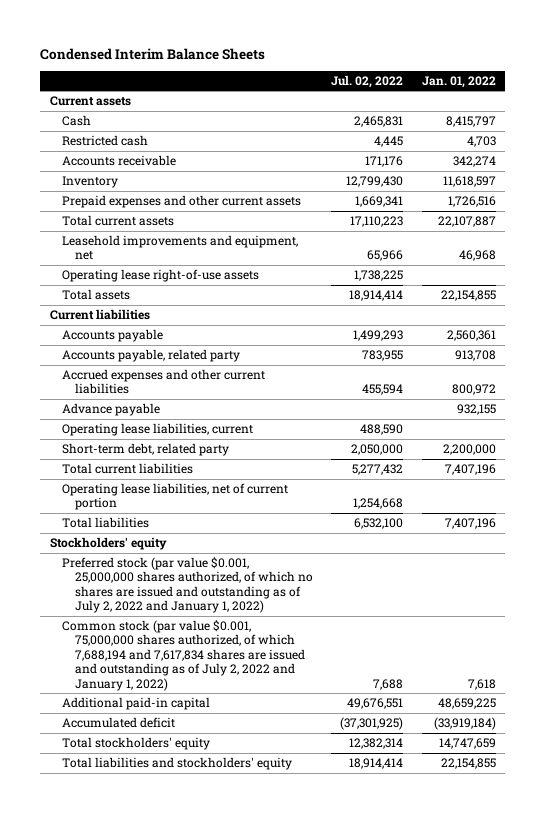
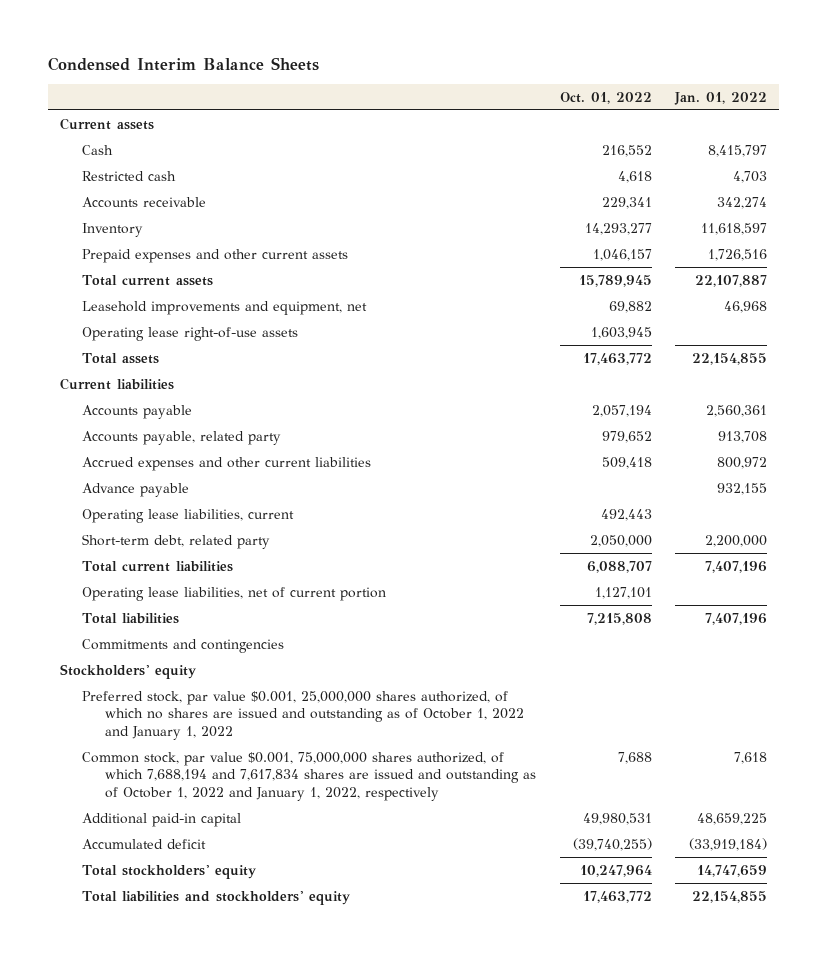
- | Jul. 02, 2022 | Jan. 01, 2022
+ | Oct. 01, 2022 | Jan. 01, 2022
+ Commitments and contingencies
- Preferred stock (par value $0.001, 25,000,000 shares authorized, of which no shares are issued and outstanding as of July 2, 2022 and January 1, 2022)
- Common stock (par value $0.001, 75,000,000 shares authorized, of which 7,688,194 and 7,617,834 shares are issued and outstanding as of July 2, 2022 and January 1, 2022) | 7,688 | 7,618
+ Preferred stock, par value $0.001, 25,000,000 shares authorized, of which no shares are issued and outstanding as of October 1, 2022 and January 1, 2022
+ Common stock, par value $0.001, 75,000,000 shares authorized, of which 7,688,194 and 7,617,834 shares are issued and outstanding as of October 1, 2022 and January 1, 2022, respectively | 7,688 | 7,618

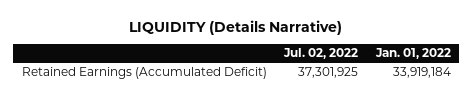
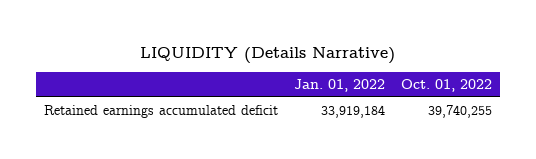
- | Jul. 02, 2022 | Jan. 01, 2022
+ | Jan. 01, 2022 | Oct. 01, 2022
- Retained Earnings (Accumulated Deficit) | 37,301,925 | 33,919,184
+ Retained earnings accumulated deficit | 33,919,184 | 39,740,255

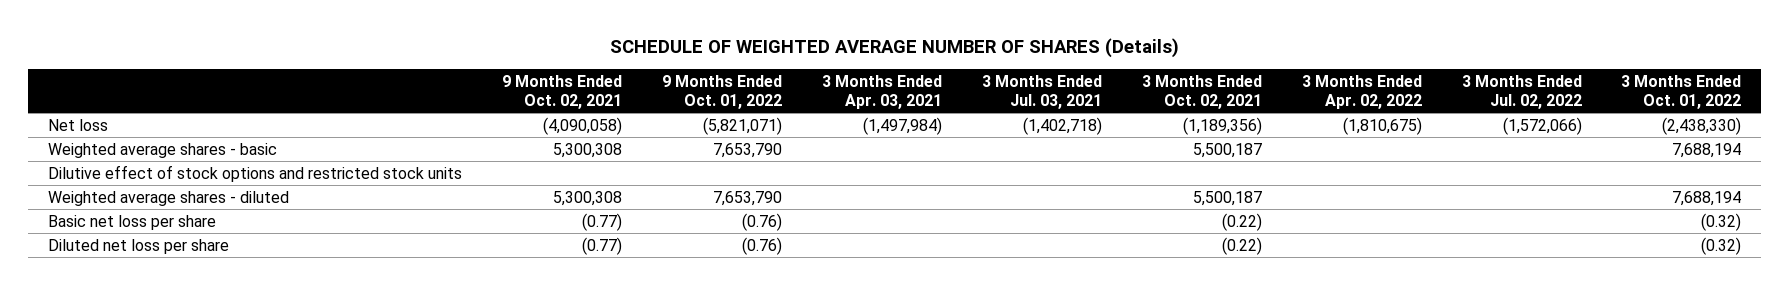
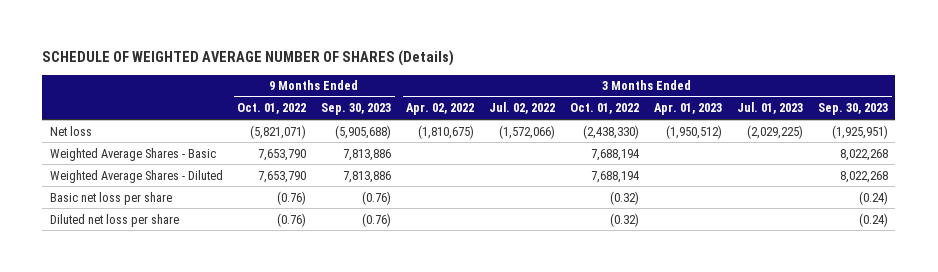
- | 9 Months Ended Oct. 02, 2021 | 9 Months Ended Oct. 01, 2022 | 3 Months Ended Apr. 03, 2021 | 3 Months Ended Jul. 03, 2021 | 3 Months Ended Oct. 02, 2021 | 3 Months Ended Apr. 02, 2022 | 3 Months Ended Jul. 02, 2022 | 3 Months Ended Oct. 01, 2022
+ | 9 Months Ended Oct. 01, 2022 | 9 Months Ended Sep. 30, 2023 | 3 Months Ended Apr. 02, 2022 | 3 Months Ended Jul. 02, 2022 | 3 Months Ended Oct. 01, 2022 | 3 Months Ended Apr. 01, 2023 | 3 Months Ended Jul. 01, 2023 | 3 Months Ended Sep. 30, 2023
- Weighted average shares - basic | 5,300,308 | 7,653,790 | | | 5,500,187 | | | 7,688,194
- Dilutive effect of stock options and restricted stock units
- Weighted average shares - diluted | 5,300,308 | 7,653,790 | | | 5,500,187 | | | 7,688,194
+ Weighted Average Shares - Basic | 7,653,790 | 7,813,886 | | | 7,688,194 | | | 8,022,268
+ Weighted Average Shares - Diluted | 7,653,790 | 7,813,886 | | | 7,688,194 | | | 8,022,268

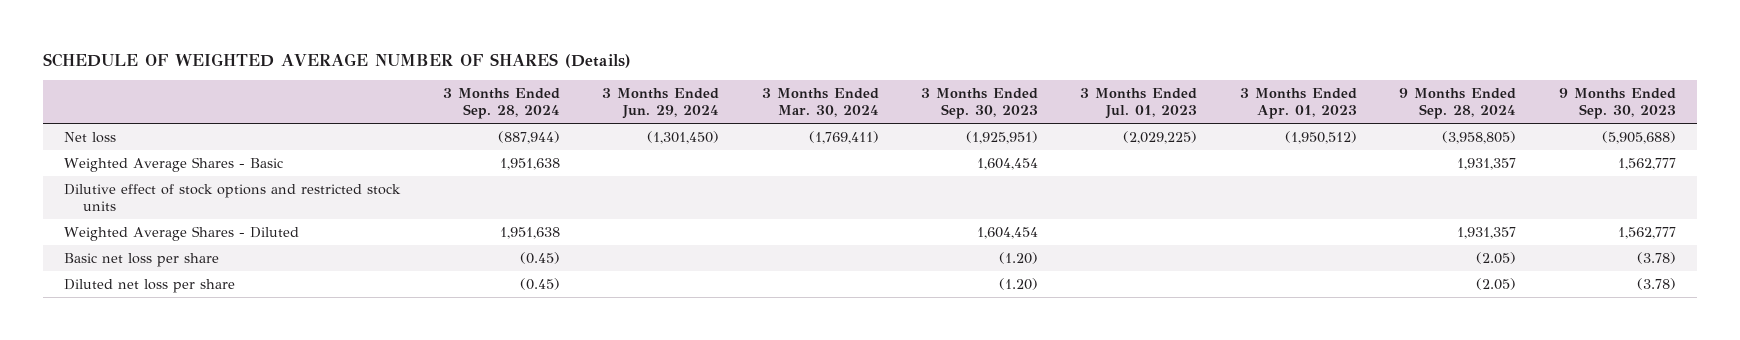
- | 9 Months Ended Oct. 01, 2022 | 9 Months Ended Sep. 30, 2023 | 3 Months Ended Apr. 02, 2022 | 3 Months Ended Jul. 02, 2022 | 3 Months Ended Oct. 01, 2022 | 3 Months Ended Apr. 01, 2023 | 3 Months Ended Jul. 01, 2023 | 3 Months Ended Sep. 30, 2023
+ | 3 Months Ended Sep. 28, 2024 | 3 Months Ended Jun. 29, 2024 | 3 Months Ended Mar. 30, 2024 | 3 Months Ended Sep. 30, 2023 | 3 Months Ended Jul. 01, 2023 | 3 Months Ended Apr. 01, 2023 | 9 Months Ended Sep. 28, 2024 | 9 Months Ended Sep. 30, 2023
- Weighted Average Shares - Basic | 7,653,790 | 7,813,886 | | | 7,688,194 | | | 8,022,268
- Weighted Average Shares - Diluted | 7,653,790 | 7,813,886 | | | 7,688,194 | | | 8,022,268
- Basic net loss per share | (0.76) | (0.76) | | | (0.32) | | | (0.24)
- Diluted net loss per share | (0.76) | (0.76) | | | (0.32) | | | (0.24)
+ Weighted Average Shares - Basic | 1,951,638 | | | 1,604,454 | | | 1,931,357 | 1,562,777
+ Dilutive effect of stock options and restricted stock units
+ Weighted Average Shares - Diluted | 1,951,638 | | | 1,604,454 | | | 1,931,357 | 1,562,777
+ Basic net loss per share | (0.45) | | | (1.20) | | | (2.05) | (3.78)
+ Diluted net loss per share | (0.45) | | | (1.20) | | | (2.05) | (3.78)

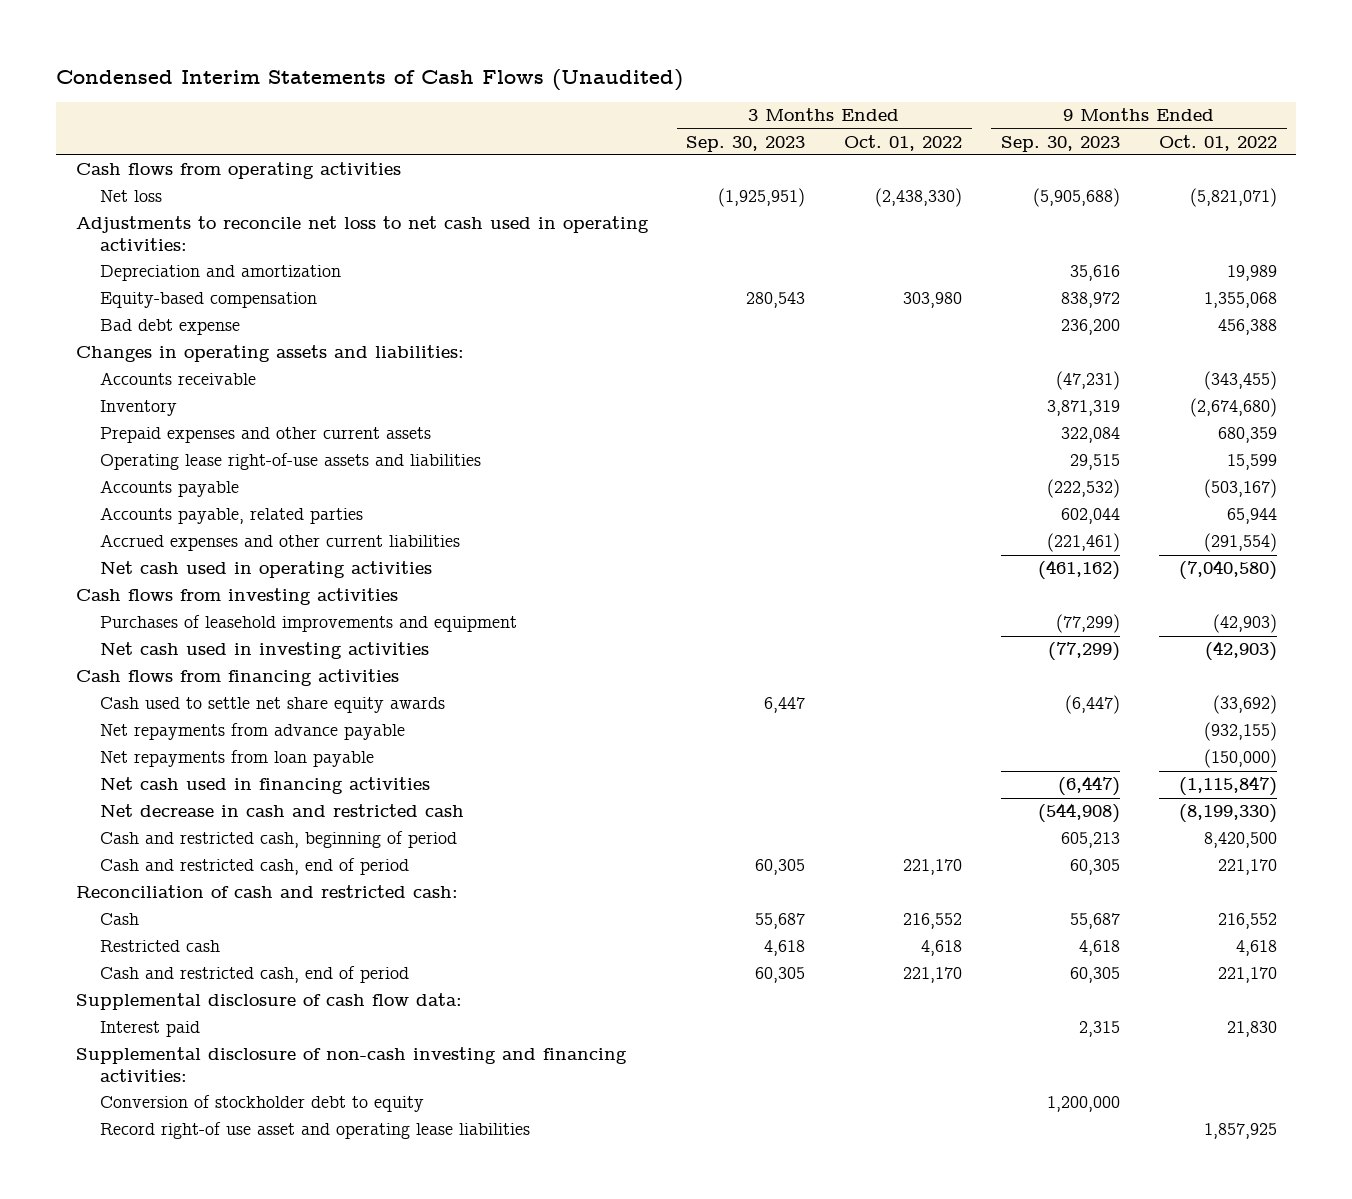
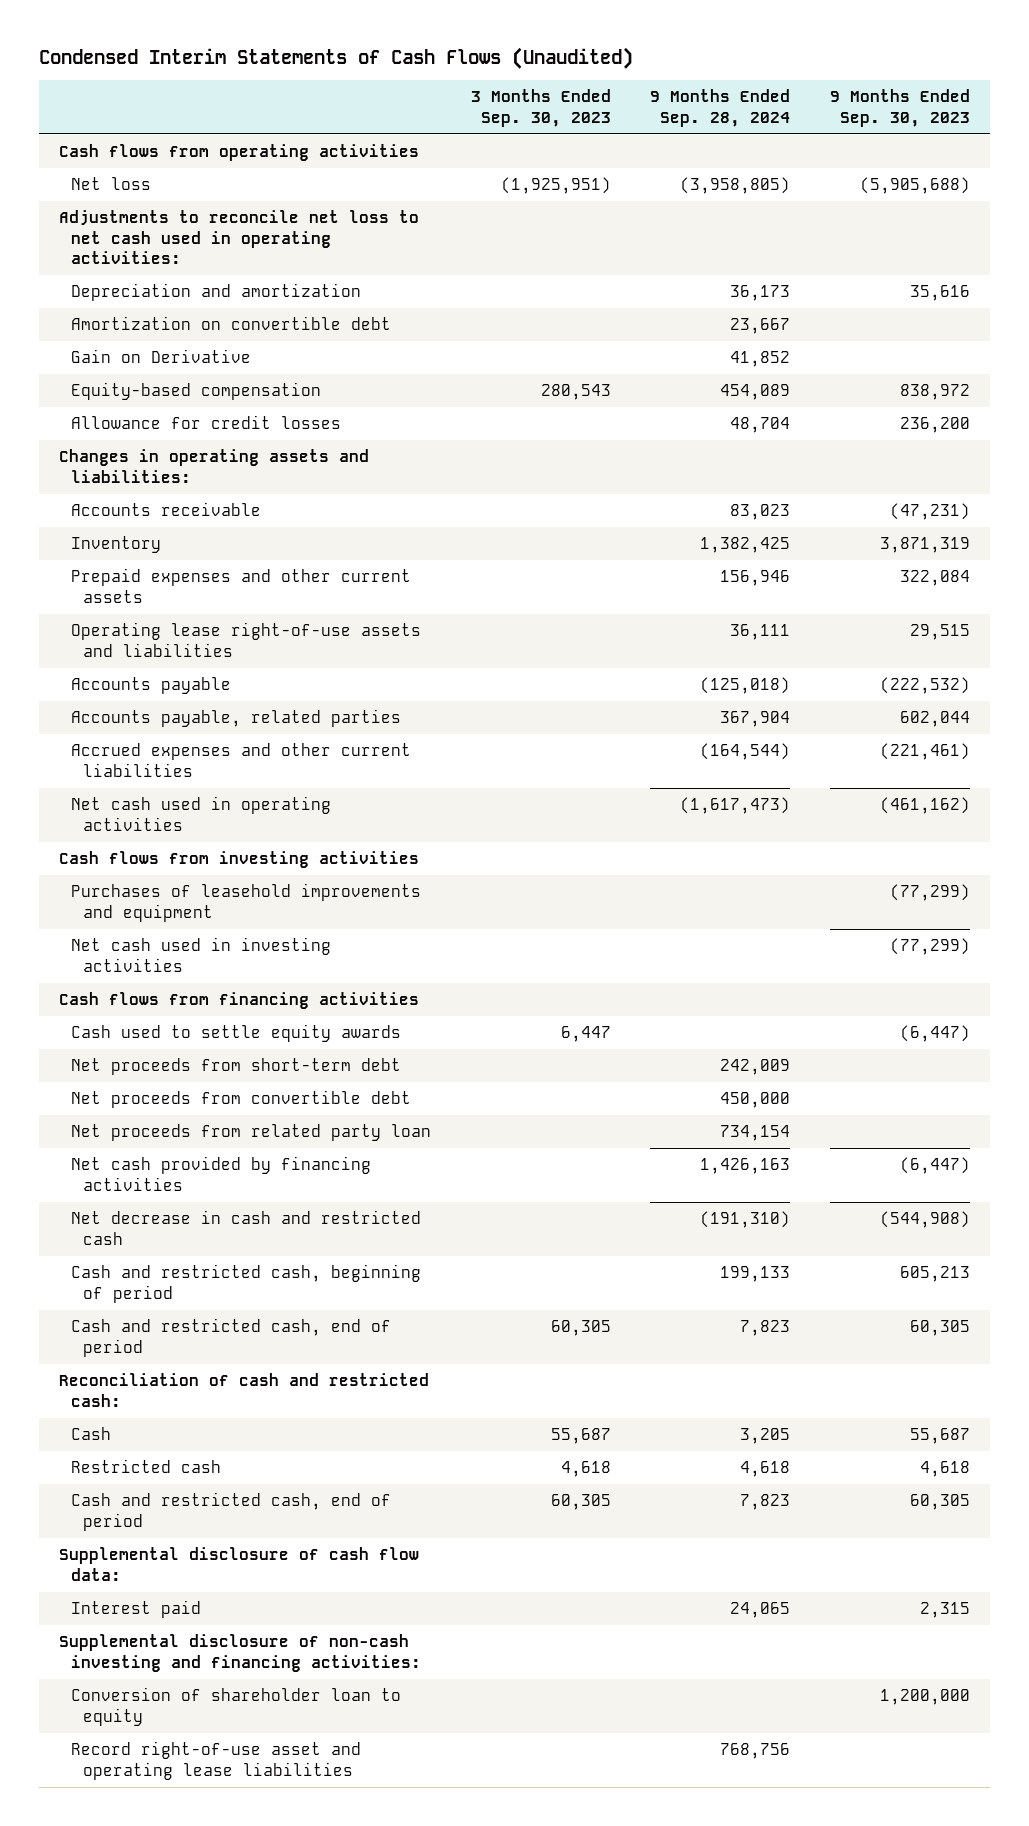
- | 3 Months Ended Sep. 30, 2023 | 3 Months Ended Oct. 01, 2022 | 9 Months Ended Sep. 30, 2023 | 9 Months Ended Oct. 01, 2022
+ | 3 Months Ended Sep. 30, 2023 | 9 Months Ended Sep. 28, 2024 | 9 Months Ended Sep. 30, 2023
+ Amortization on convertible debt | | 23,667 |
+ Gain on Derivative | | 41,852 |
- Bad debt expense | | | 236,200 | 456,388
+ Allowance for credit losses | | 48,704 | 236,200
- Cash used to settle net share equity awards | 6,447 | | (6,447) | (33,692)
- Net repayments from advance payable | | | | (932,155)
- Net repayments from loan payable | | | | (150,000)
- Net cash used in financing activities | | | (6,447) | (1,115,847)
+ Cash used to settle equity awards | 6,447 | | (6,447)
+ Net proceeds from short-term debt | | 242,009 |
+ Net proceeds from convertible debt | | 450,000 |
+ Net proceeds from related party loan | | 734,154 |
+ Net cash provided by financing activities | | 1,426,163 | (6,447)
- Conversion of stockholder debt to equity | | | 1,200,000 |
- Record right-of use asset and operating lease liabilities | | | | 1,857,925
+ Conversion of shareholder loan to equity | | | 1,200,000
+ Record right-of-use asset and operating lease liabilities | | 768,756 |

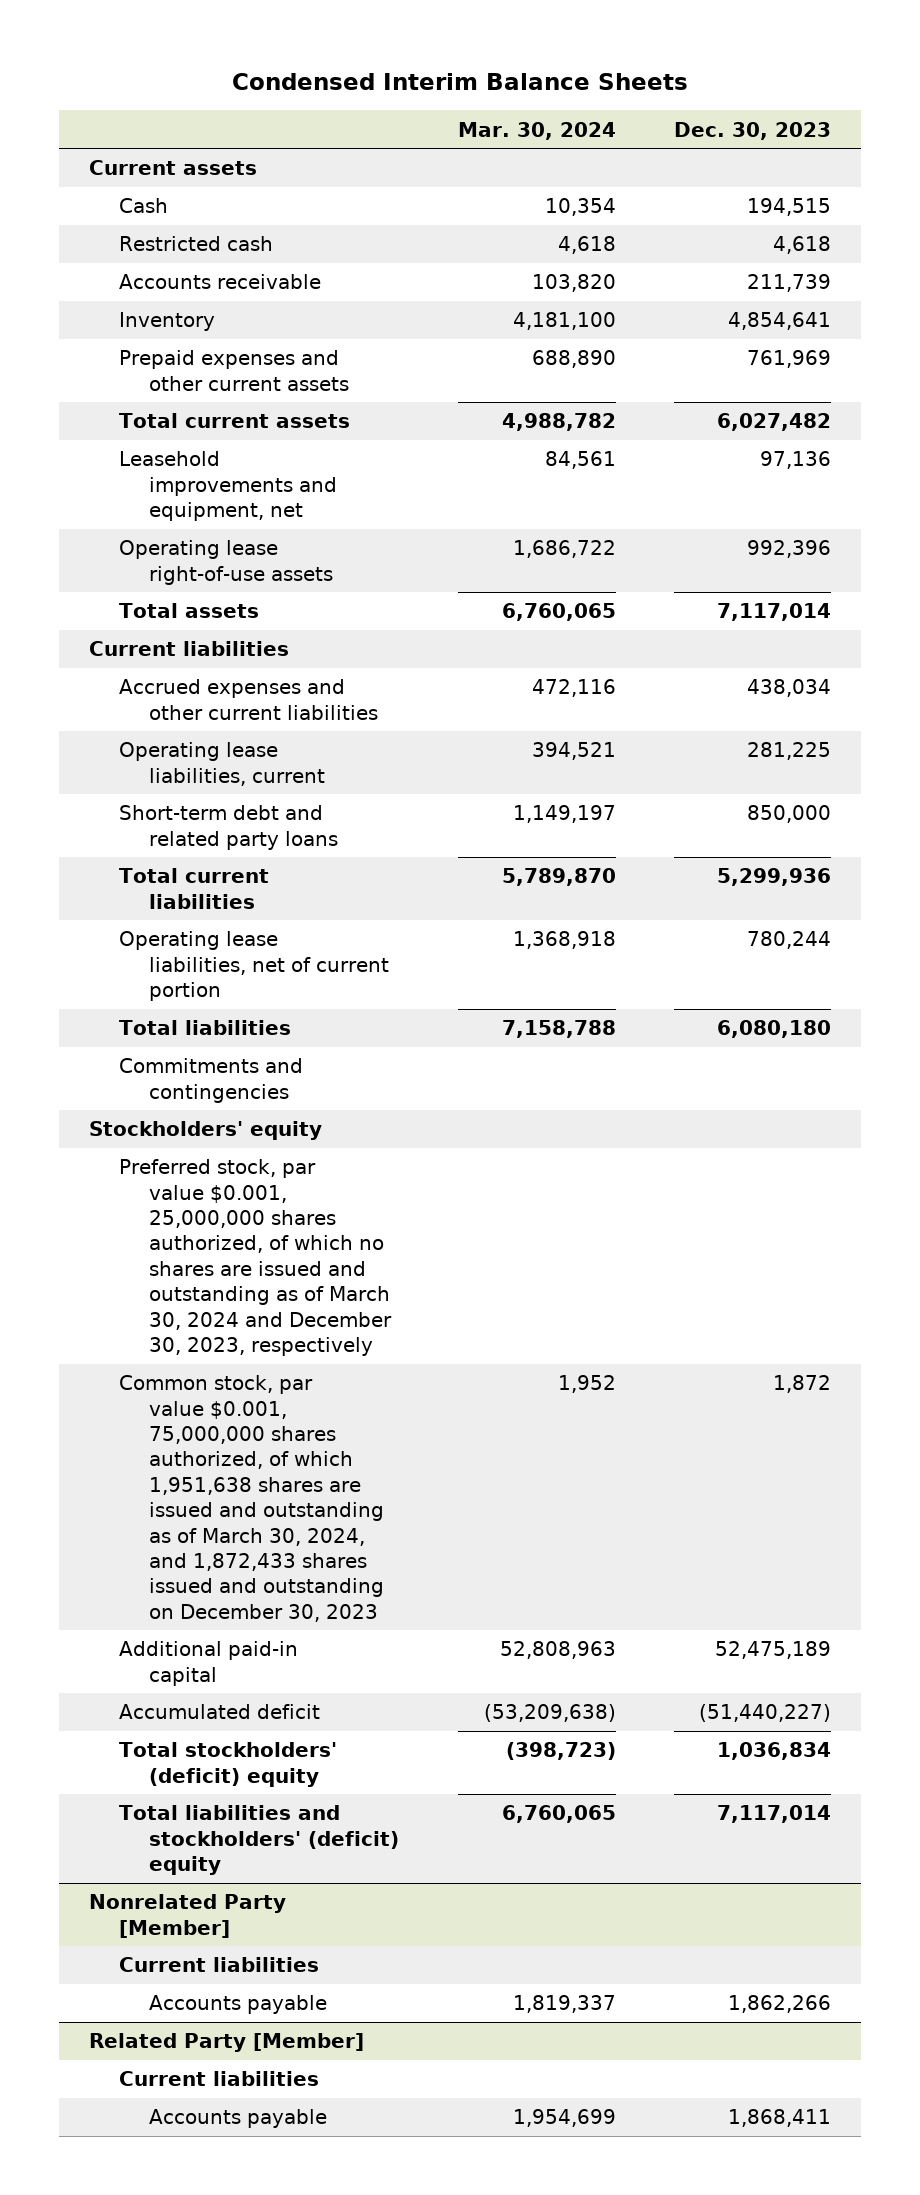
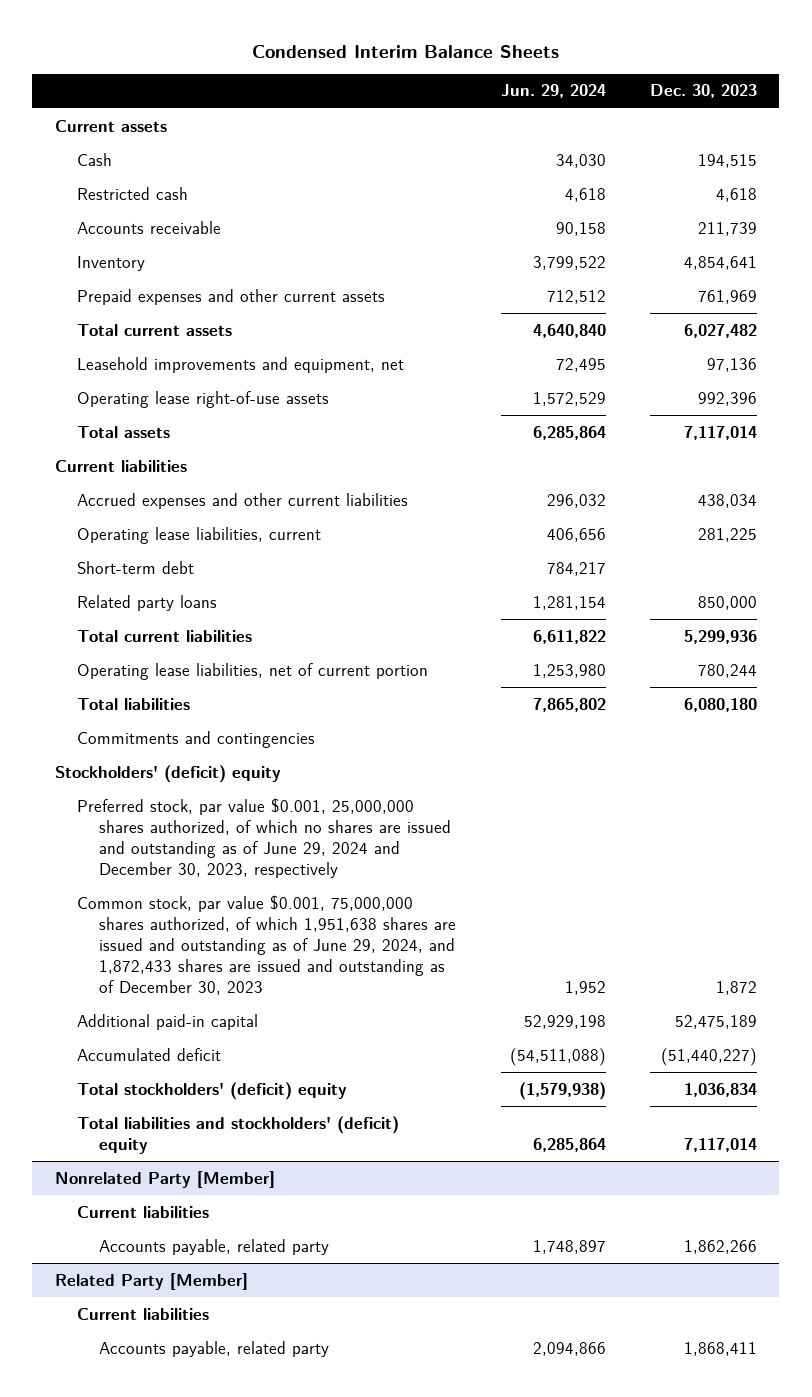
- | Mar. 30, 2024 | Dec. 30, 2023
+ | Jun. 29, 2024 | Dec. 30, 2023
- Short-term debt and related party loans | 1,149,197 | 850,000
+ Short-term debt | 784,217 |
+ Related party loans | 1,281,154 | 850,000
- Stockholders' equity
- Preferred stock, par value $0.001, 25,000,000 shares authorized, of which no shares are issued and outstanding as of March 30, 2024 and December 30, 2023, respectively
- Common stock, par value $0.001, 75,000,000 shares authorized, of which 1,951,638 shares are issued and outstanding as of March 30, 2024, and 1,872,433 shares issued and outstanding on December 30, 2023 | 1,952 | 1,872
+ Stockholders' (deficit) equity
+ Preferred stock, par value $0.001, 25,000,000 shares authorized, of which no shares are issued and outstanding as of June 29, 2024 and December 30, 2023, respectively
+ Common stock, par value $0.001, 75,000,000 shares authorized, of which 1,951,638 shares are issued and outstanding as of June 29, 2024, and 1,872,433 shares are issued and outstanding as of December 30, 2023 | 1,952 | 1,872
@ Nonrelated Party [Member]
- Accounts payable | 1,819,337 | 1,862,266
+ Accounts payable, related party | 1,748,897 | 1,862,266
@ Related Party [Member]
- Accounts payable | 1,954,699 | 1,868,411
+ Accounts payable, related party | 2,094,866 | 1,868,411

